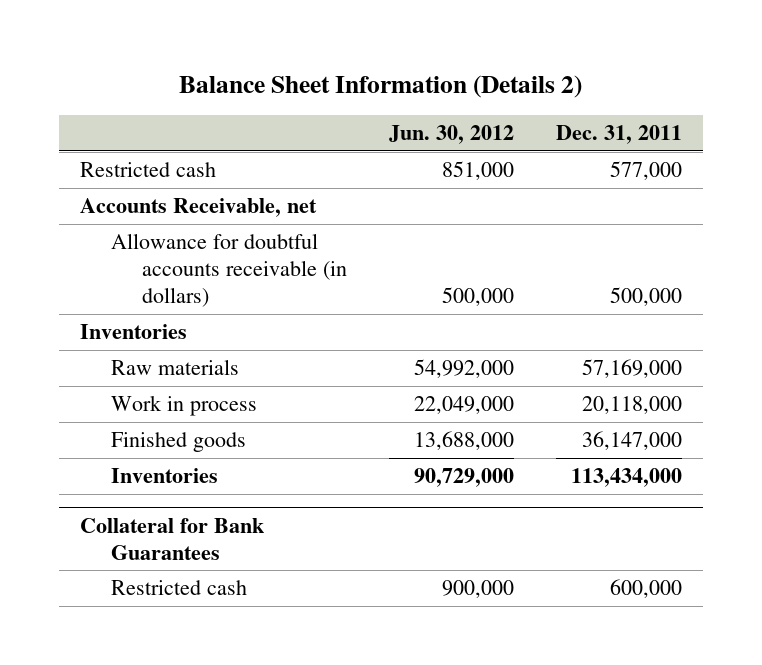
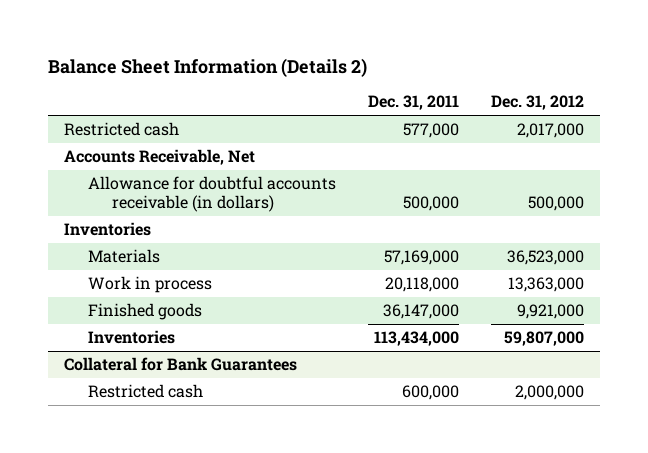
- | Jun. 30, 2012 | Dec. 31, 2011
+ | Dec. 31, 2011 | Dec. 31, 2012
- Accounts Receivable, net
+ Accounts Receivable, Net
- Raw materials | 54,992,000 | 57,169,000
+ Materials | 57,169,000 | 36,523,000

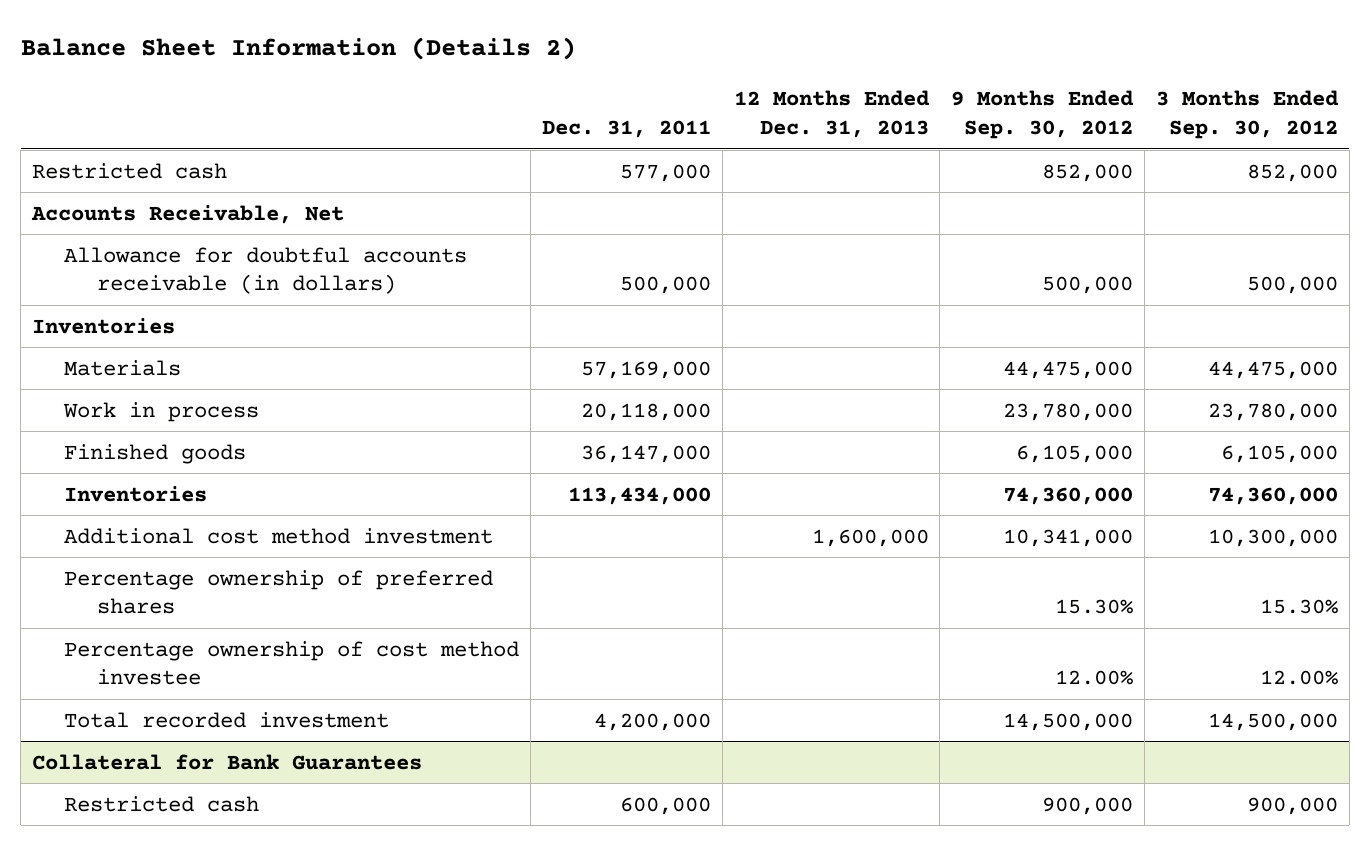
- | Dec. 31, 2011 | Dec. 31, 2012
+ | Dec. 31, 2011 | 12 Months Ended Dec. 31, 2013 | 9 Months Ended Sep. 30, 2012 | 3 Months Ended Sep. 30, 2012
+ Additional cost method investment | | 1,600,000 | 10,341,000 | 10,300,000
+ Percentage ownership of preferred shares | | | 15.30% | 15.30%
+ Percentage ownership of cost method investee | | | 12.00% | 12.00%
+ Total recorded investment | 4,200,000 | | 14,500,000 | 14,500,000

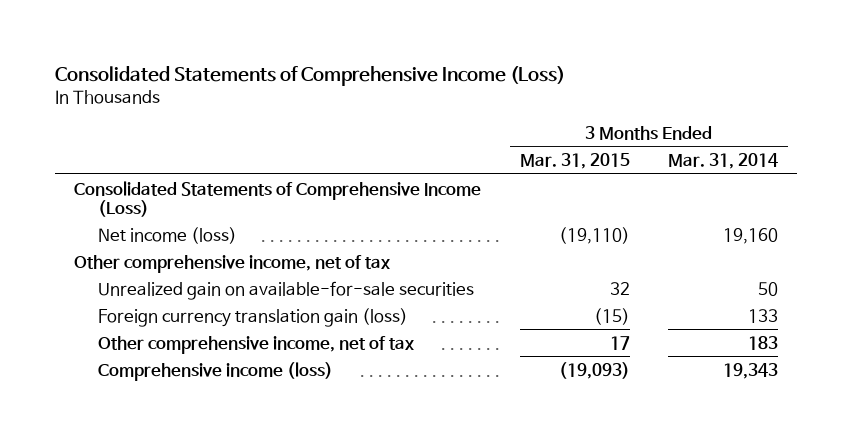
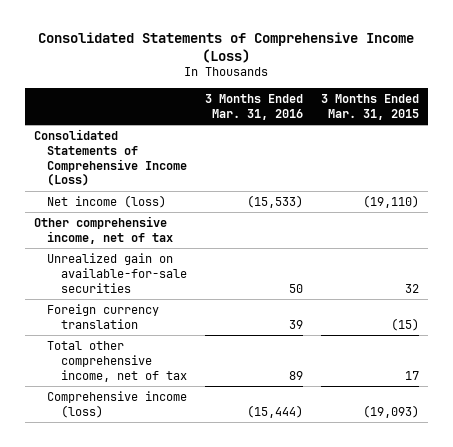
- | 3 Months Ended Mar. 31, 2015 | 3 Months Ended Mar. 31, 2014
+ | 3 Months Ended Mar. 31, 2016 | 3 Months Ended Mar. 31, 2015
- Foreign currency translation gain (loss) | (15) | 133
- Other comprehensive income, net of tax | 17 | 183
+ Foreign currency translation | 39 | (15)
+ Total other comprehensive income, net of tax | 89 | 17

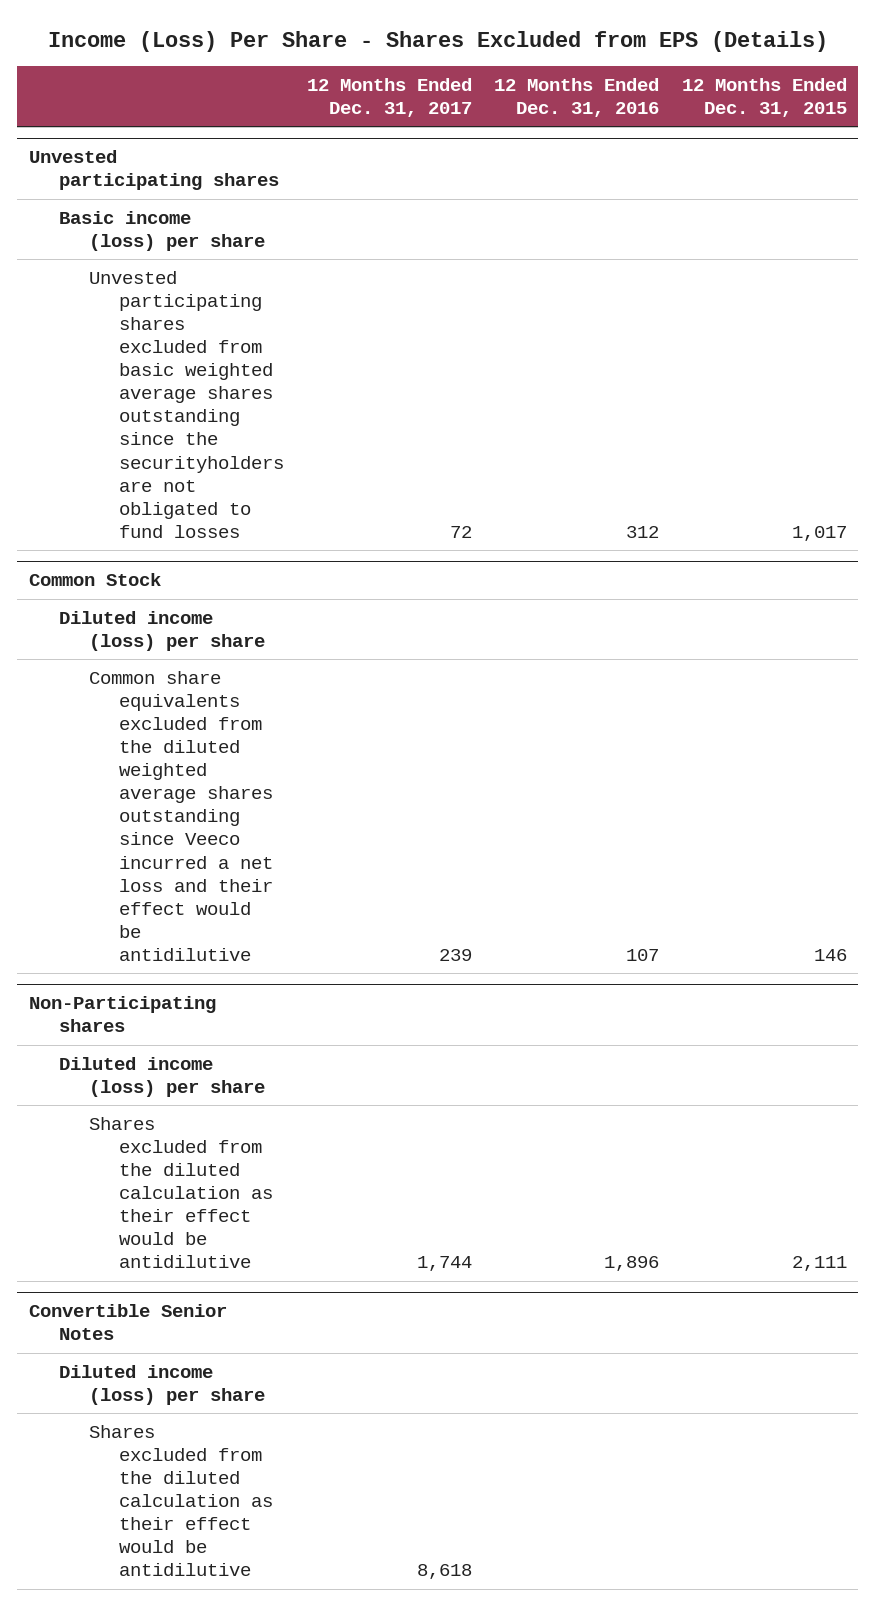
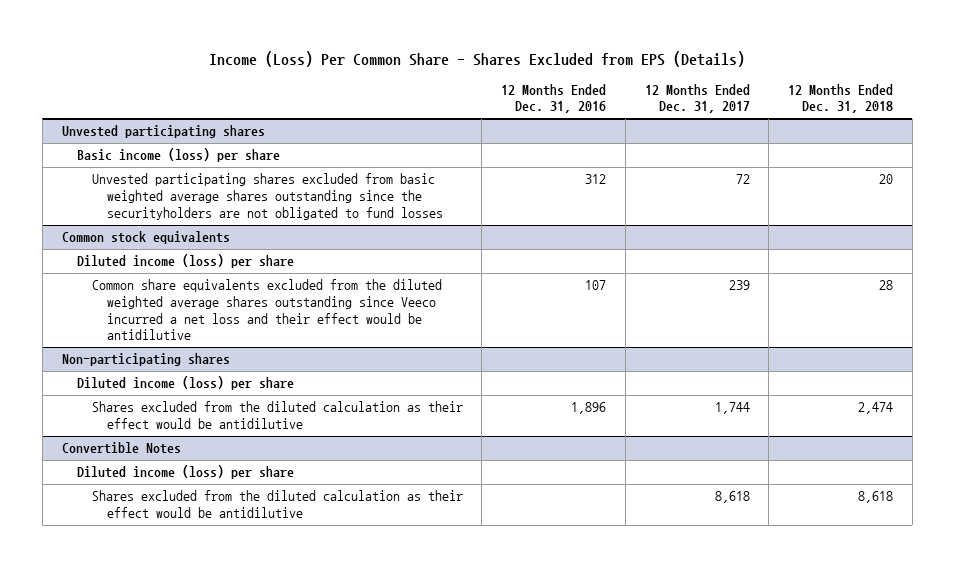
- Income (Loss) Per Share - Shares Excluded from EPS (Details)
+ Income (Loss) Per Common Share - Shares Excluded from EPS (Details)
- | 12 Months Ended Dec. 31, 2017 | 12 Months Ended Dec. 31, 2016 | 12 Months Ended Dec. 31, 2015
+ | 12 Months Ended Dec. 31, 2016 | 12 Months Ended Dec. 31, 2017 | 12 Months Ended Dec. 31, 2018
- Common Stock
+ Common stock equivalents
- Non-Participating shares
+ Non-participating shares
- Convertible Senior Notes
+ Convertible Notes

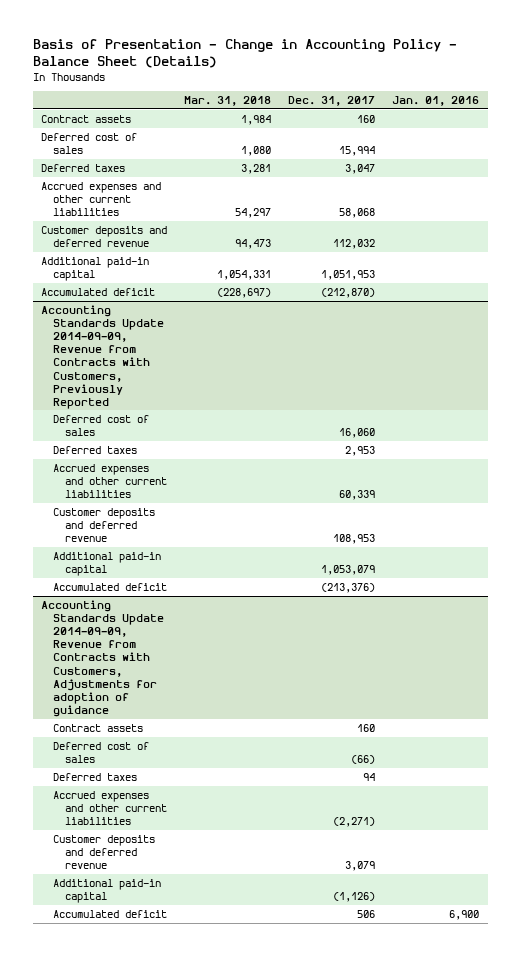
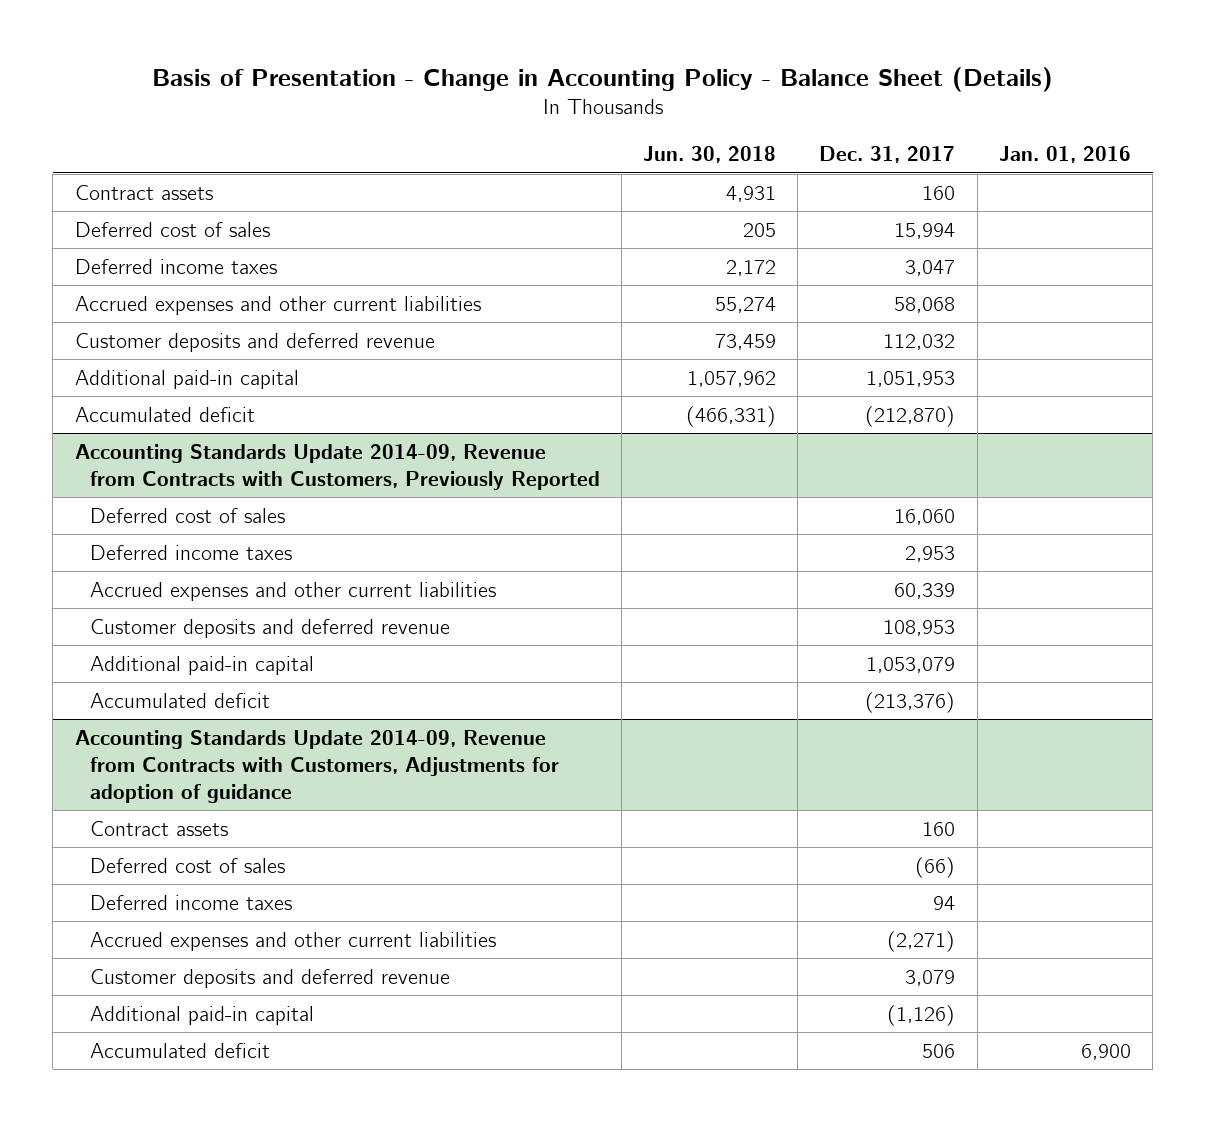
- | Mar. 31, 2018 | Dec. 31, 2017 | Jan. 01, 2016
+ | Jun. 30, 2018 | Dec. 31, 2017 | Jan. 01, 2016
- Deferred taxes | 3,281 | 3,047 |
+ Deferred income taxes | 2,172 | 3,047 |
- Accounting Standards Update 2014-09-09, Revenue from Contracts with Customers, Previously Reported
+ Accounting Standards Update 2014-09, Revenue from Contracts with Customers, Previously Reported
- Deferred taxes | | 2,953 |
+ Deferred income taxes | | 2,953 |
- Accounting Standards Update 2014-09-09, Revenue from Contracts with Customers, Adjustments for adoption of guidance
+ Accounting Standards Update 2014-09, Revenue from Contracts with Customers, Adjustments for adoption of guidance
- Deferred taxes | | 94 |
+ Deferred income taxes | | 94 |

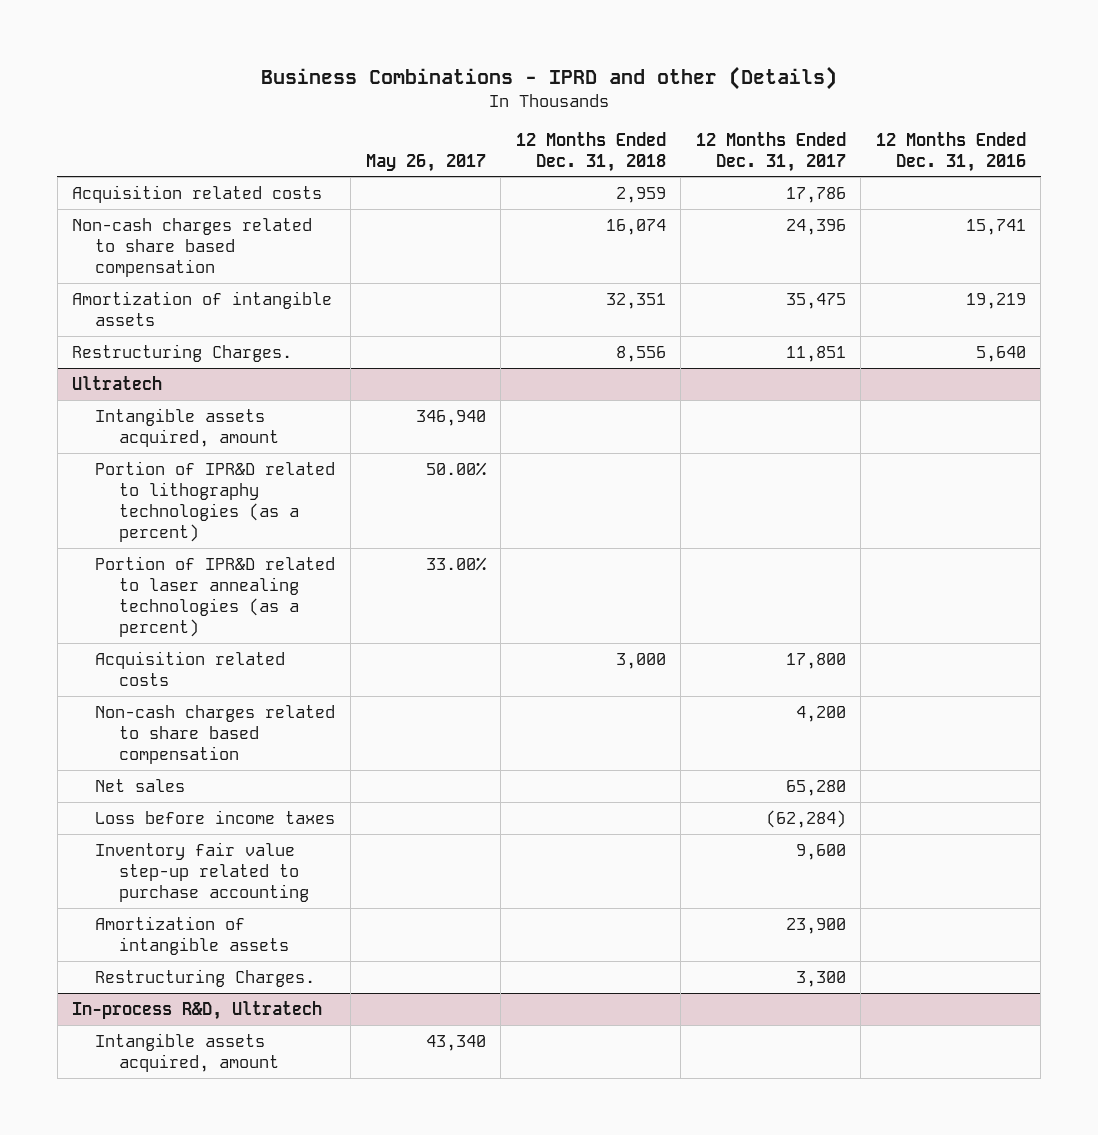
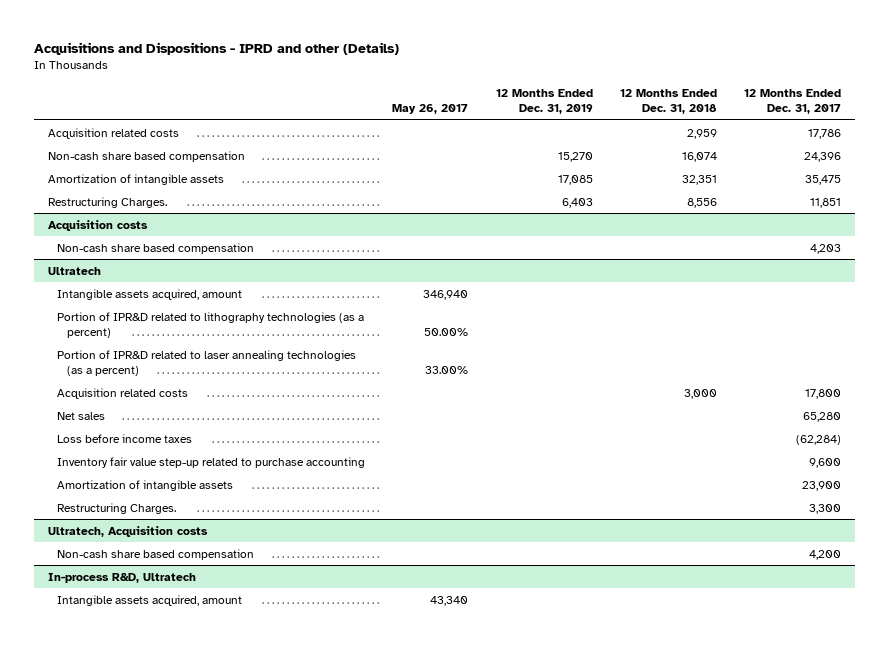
- Business Combinations - IPRD and other (Details)
+ Acquisitions and Dispositions - IPRD and other (Details)
- | May 26, 2017 | 12 Months Ended Dec. 31, 2018 | 12 Months Ended Dec. 31, 2017 | 12 Months Ended Dec. 31, 2016
+ | May 26, 2017 | 12 Months Ended Dec. 31, 2019 | 12 Months Ended Dec. 31, 2018 | 12 Months Ended Dec. 31, 2017
- Non-cash charges related to share based compensation | | 16,074 | 24,396 | 15,741
+ Non-cash share based compensation | | 15,270 | 16,074 | 24,396
+ Acquisition costs
+ Non-cash share based compensation | | | | 4,203
@ Ultratech
- Non-cash charges related to share based compensation | | | 4,200 |
+ Ultratech, Acquisition costs
+ Non-cash share based compensation | | | | 4,200

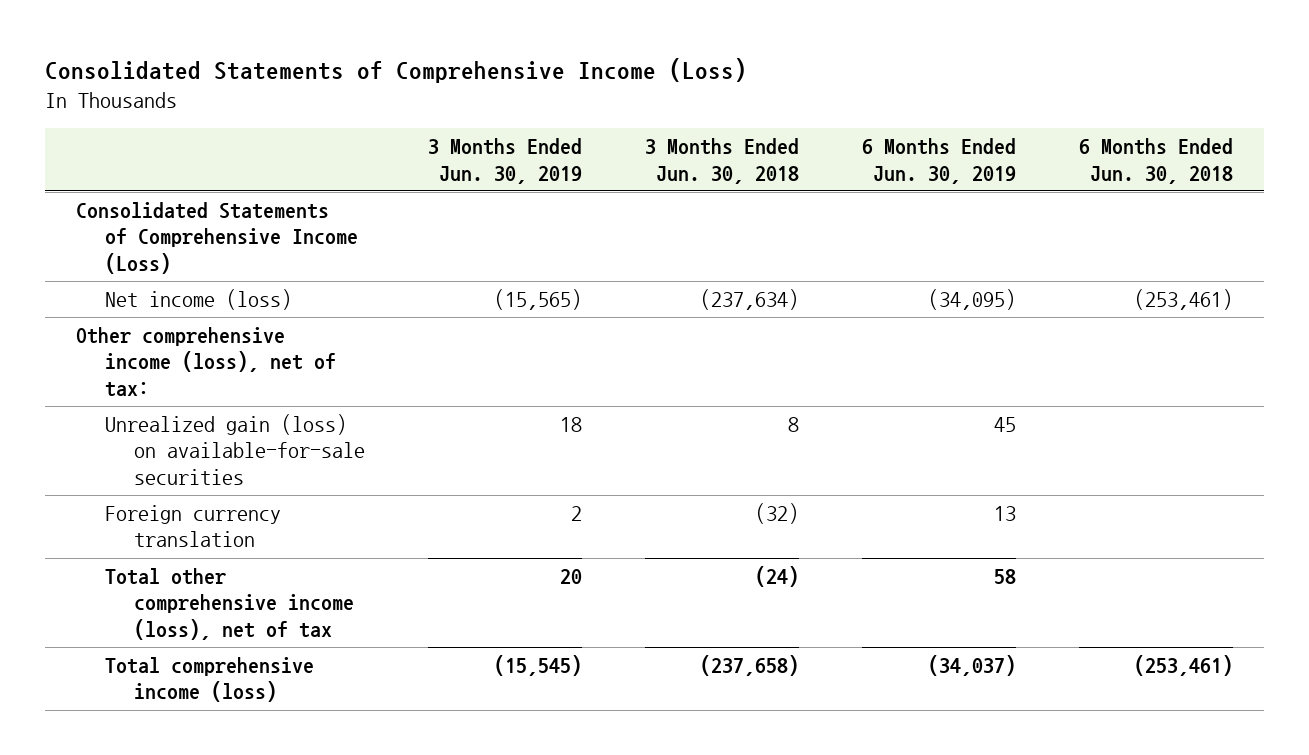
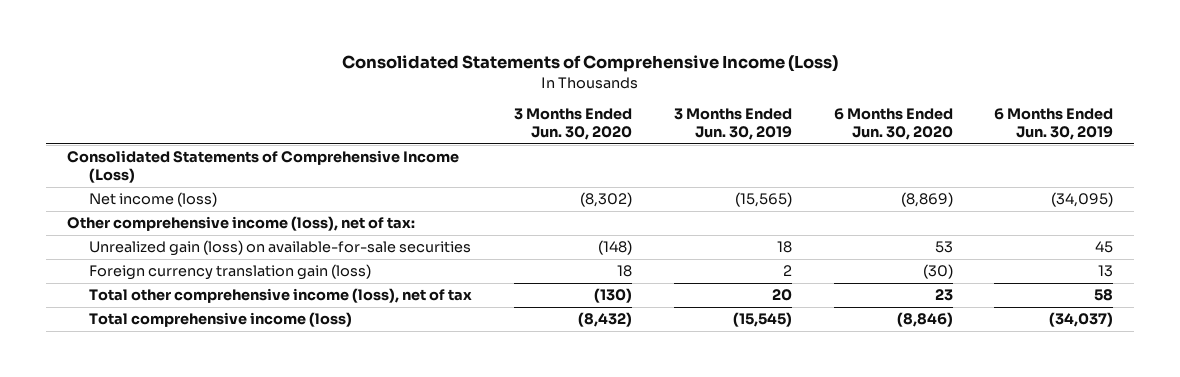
- | 3 Months Ended Jun. 30, 2019 | 3 Months Ended Jun. 30, 2018 | 6 Months Ended Jun. 30, 2019 | 6 Months Ended Jun. 30, 2018
+ | 3 Months Ended Jun. 30, 2020 | 3 Months Ended Jun. 30, 2019 | 6 Months Ended Jun. 30, 2020 | 6 Months Ended Jun. 30, 2019
- Foreign currency translation | 2 | (32) | 13 |
+ Foreign currency translation gain (loss) | 18 | 2 | (30) | 13

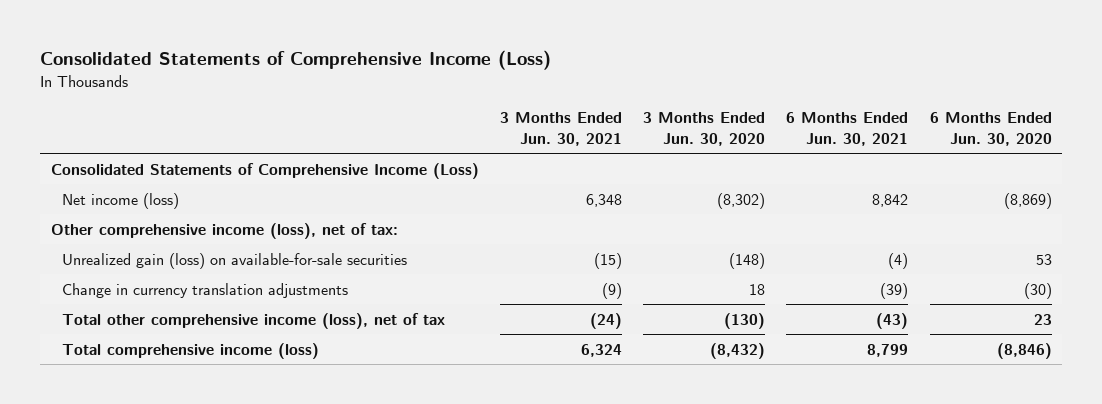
- | 3 Months Ended Jun. 30, 2020 | 3 Months Ended Jun. 30, 2019 | 6 Months Ended Jun. 30, 2020 | 6 Months Ended Jun. 30, 2019
+ | 3 Months Ended Jun. 30, 2021 | 3 Months Ended Jun. 30, 2020 | 6 Months Ended Jun. 30, 2021 | 6 Months Ended Jun. 30, 2020
- Foreign currency translation gain (loss) | 18 | 2 | (30) | 13
+ Change in currency translation adjustments | (9) | 18 | (39) | (30)

